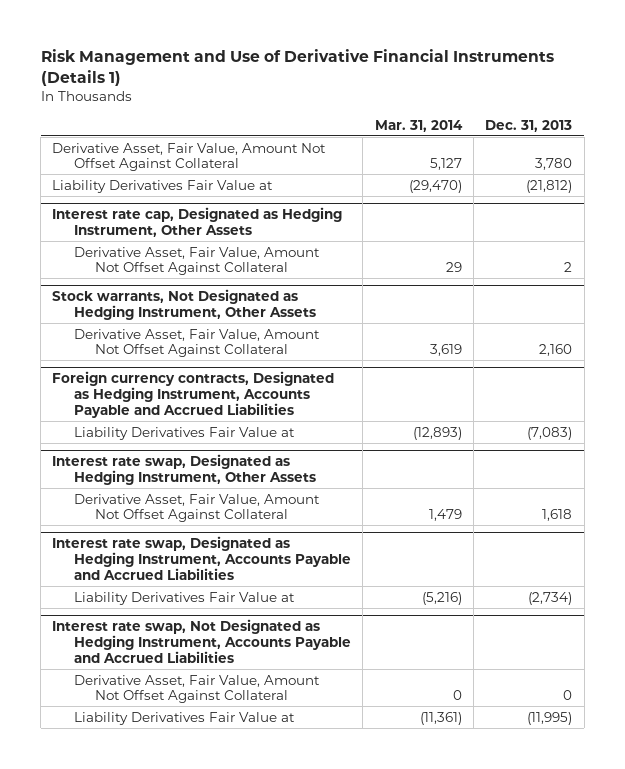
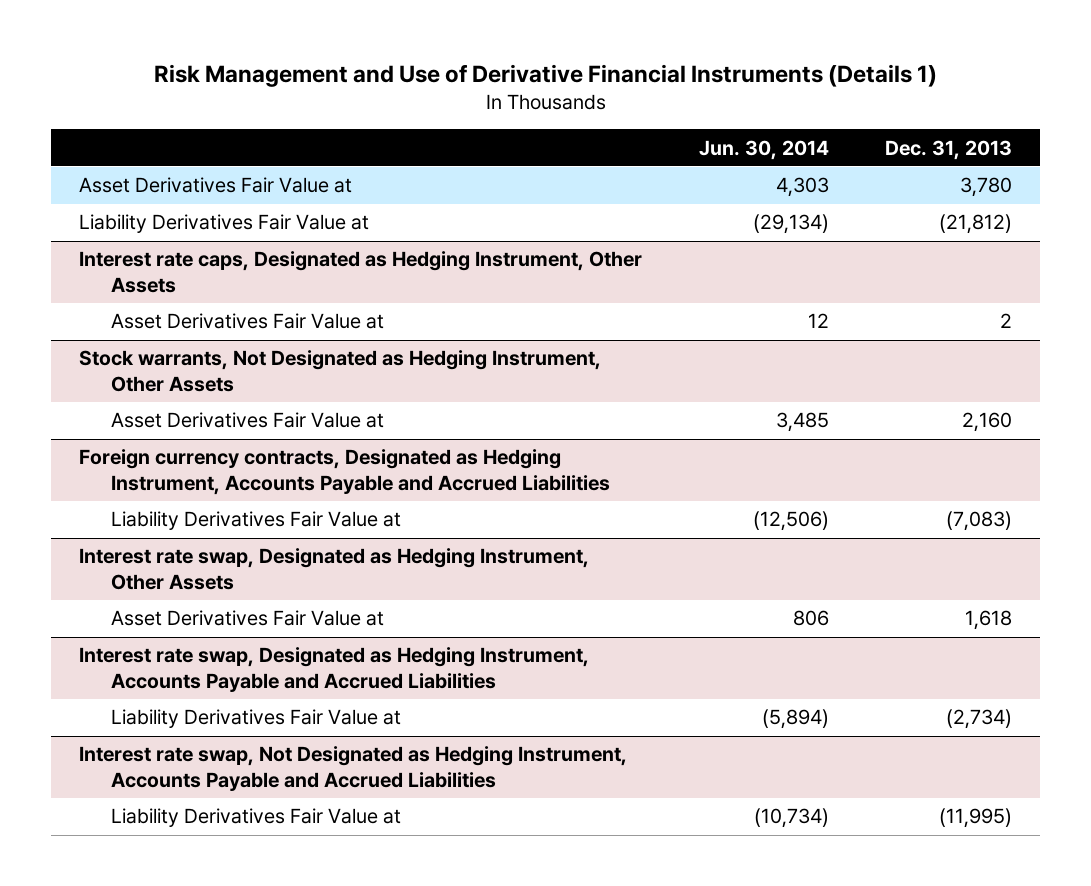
- | Mar. 31, 2014 | Dec. 31, 2013
+ | Jun. 30, 2014 | Dec. 31, 2013
- Derivative Asset, Fair Value, Amount Not Offset Against Collateral | 5,127 | 3,780
+ Asset Derivatives Fair Value at | 4,303 | 3,780
- Interest rate cap, Designated as Hedging Instrument, Other Assets
- Derivative Asset, Fair Value, Amount Not Offset Against Collateral | 29 | 2
+ Interest rate caps, Designated as Hedging Instrument, Other Assets
+ Asset Derivatives Fair Value at | 12 | 2
@ Stock warrants, Not Designated as Hedging Instrument, Other Assets
- Derivative Asset, Fair Value, Amount Not Offset Against Collateral | 3,619 | 2,160
+ Asset Derivatives Fair Value at | 3,485 | 2,160
@ Interest rate swap, Designated as Hedging Instrument, Other Assets
- Derivative Asset, Fair Value, Amount Not Offset Against Collateral | 1,479 | 1,618
+ Asset Derivatives Fair Value at | 806 | 1,618
@ Interest rate swap, Not Designated as Hedging Instrument, Accounts Payable and Accrued Liabilities
- Derivative Asset, Fair Value, Amount Not Offset Against Collateral | 0 | 0

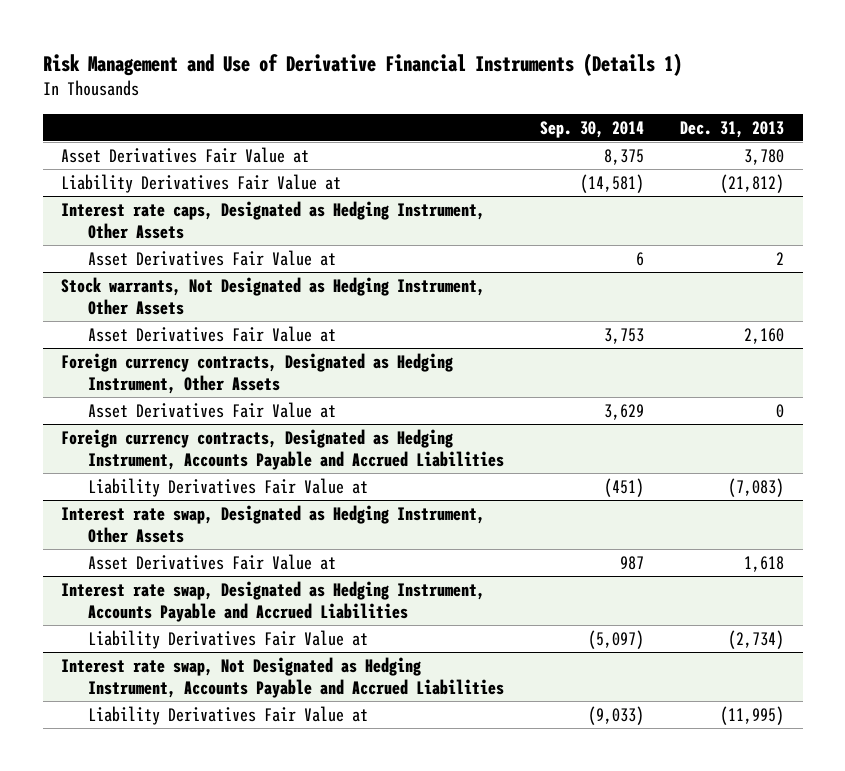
- | Jun. 30, 2014 | Dec. 31, 2013
+ | Sep. 30, 2014 | Dec. 31, 2013
+ Foreign currency contracts, Designated as Hedging Instrument, Other Assets
+ Asset Derivatives Fair Value at | 3,629 | 0

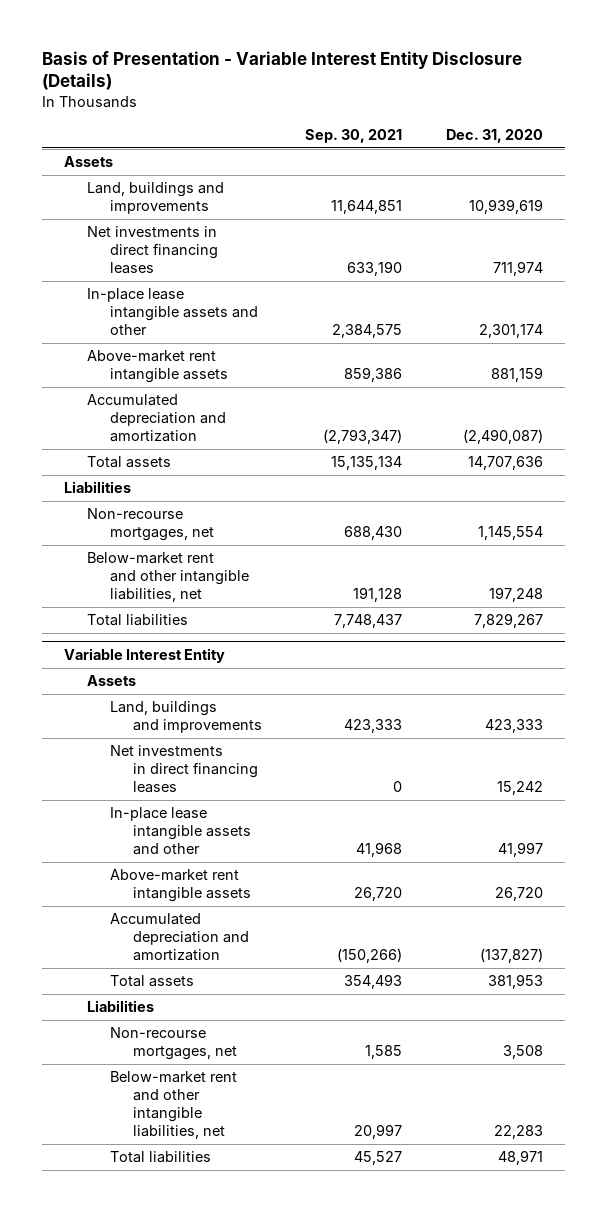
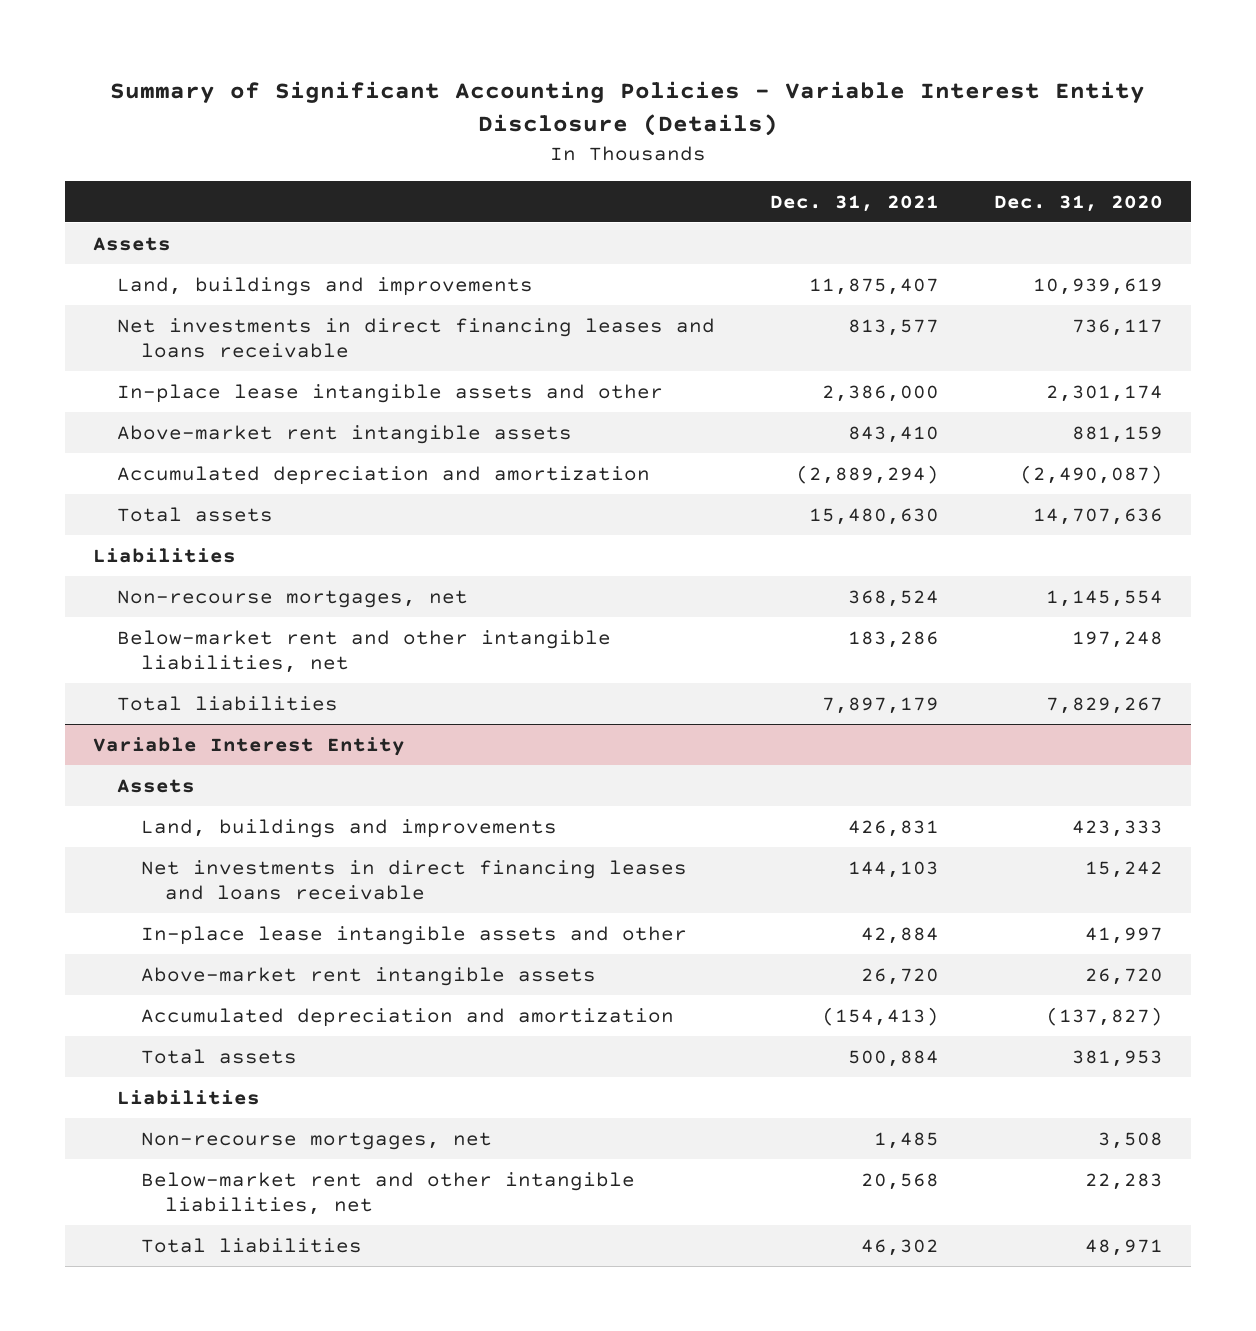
- Basis of Presentation - Variable Interest Entity Disclosure (Details)
+ Summary of Significant Accounting Policies - Variable Interest Entity Disclosure (Details)
- | Sep. 30, 2021 | Dec. 31, 2020
+ | Dec. 31, 2021 | Dec. 31, 2020
- Net investments in direct financing leases | 633,190 | 711,974
+ Net investments in direct financing leases and loans receivable | 813,577 | 736,117
@ Variable Interest Entity
- Net investments in direct financing leases | 0 | 15,242
+ Net investments in direct financing leases and loans receivable | 144,103 | 15,242

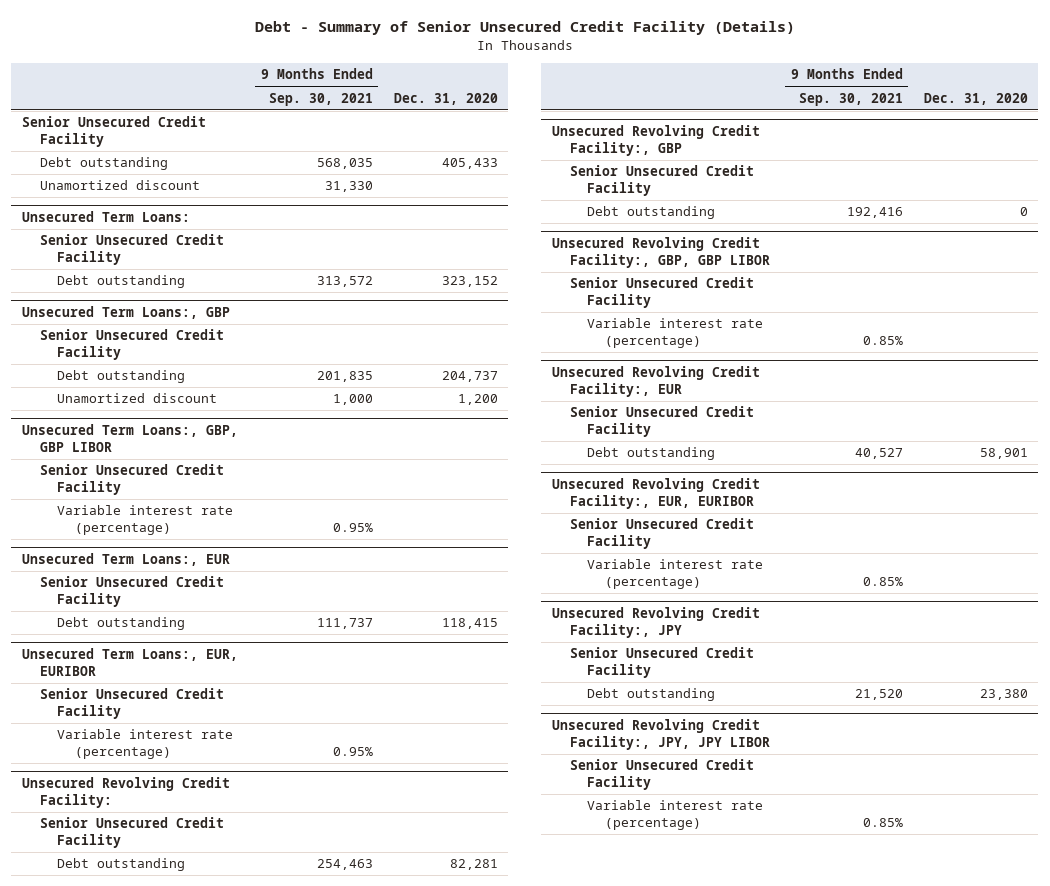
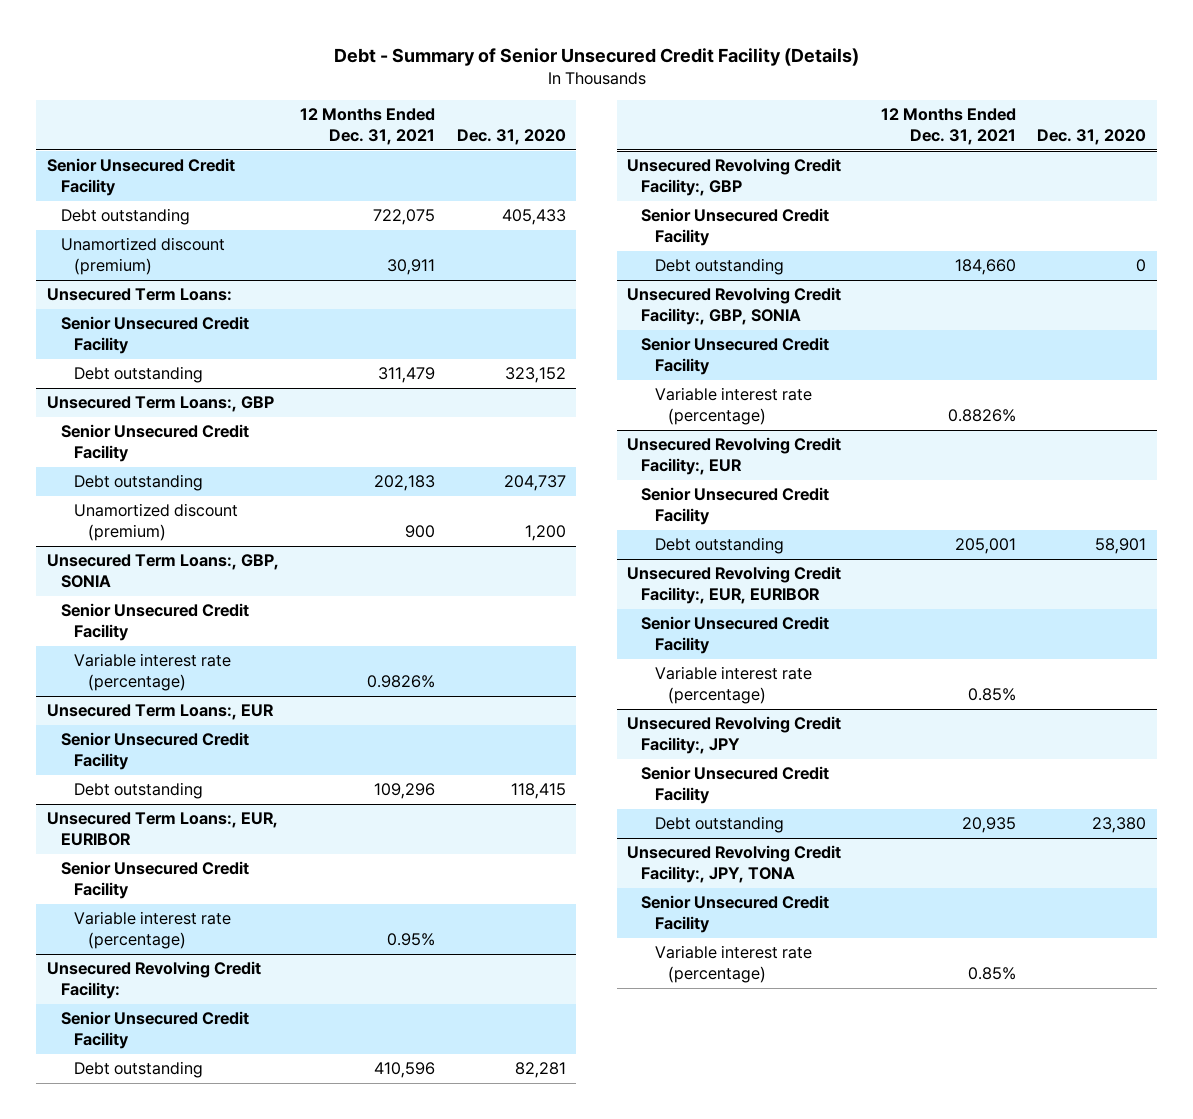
- | 9 Months Ended Sep. 30, 2021 | Dec. 31, 2020
+ | 12 Months Ended Dec. 31, 2021 | Dec. 31, 2020
- Unamortized discount | 31,330 |
+ Unamortized discount (premium) | 30,911 |
@ Unsecured Term Loans:, GBP
- Unamortized discount | 1,000 | 1,200
- Unsecured Term Loans:, GBP, GBP LIBOR
@ Unsecured Term Loans:, GBP
+ Unamortized discount (premium) | 900 | 1,200
+ Unsecured Term Loans:, GBP, SONIA
- Unsecured Revolving Credit Facility:, GBP, GBP LIBOR
+ Unsecured Revolving Credit Facility:, GBP, SONIA
- Unsecured Revolving Credit Facility:, JPY, JPY LIBOR
+ Unsecured Revolving Credit Facility:, JPY, TONA

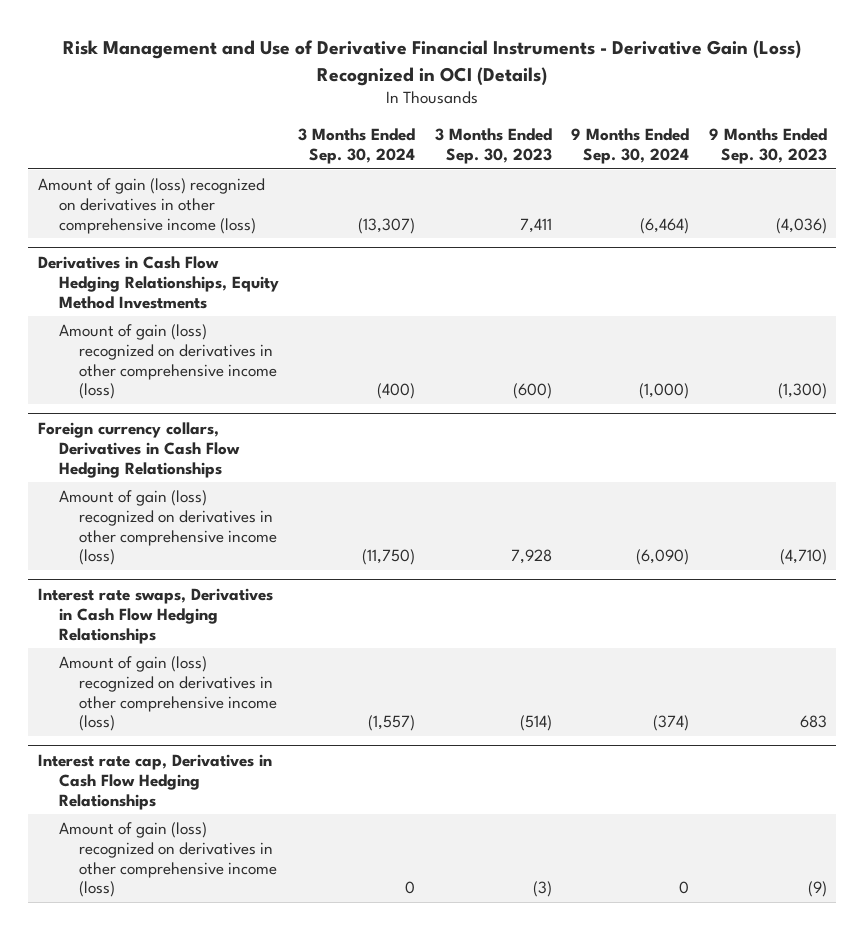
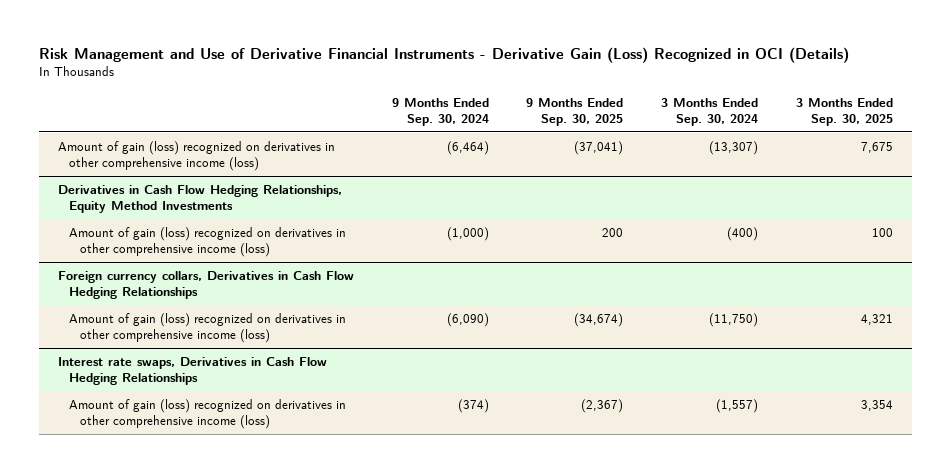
- | 3 Months Ended Sep. 30, 2024 | 3 Months Ended Sep. 30, 2023 | 9 Months Ended Sep. 30, 2024 | 9 Months Ended Sep. 30, 2023
+ | 9 Months Ended Sep. 30, 2024 | 9 Months Ended Sep. 30, 2025 | 3 Months Ended Sep. 30, 2024 | 3 Months Ended Sep. 30, 2025
- Interest rate cap, Derivatives in Cash Flow Hedging Relationships
- Amount of gain (loss) recognized on derivatives in other comprehensive income (loss) | 0 | (3) | 0 | (9)

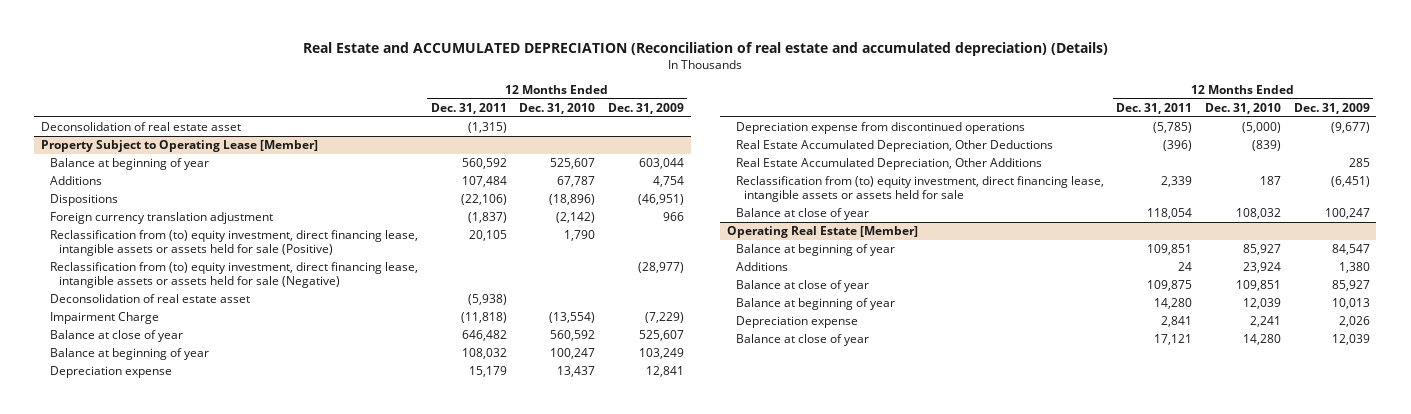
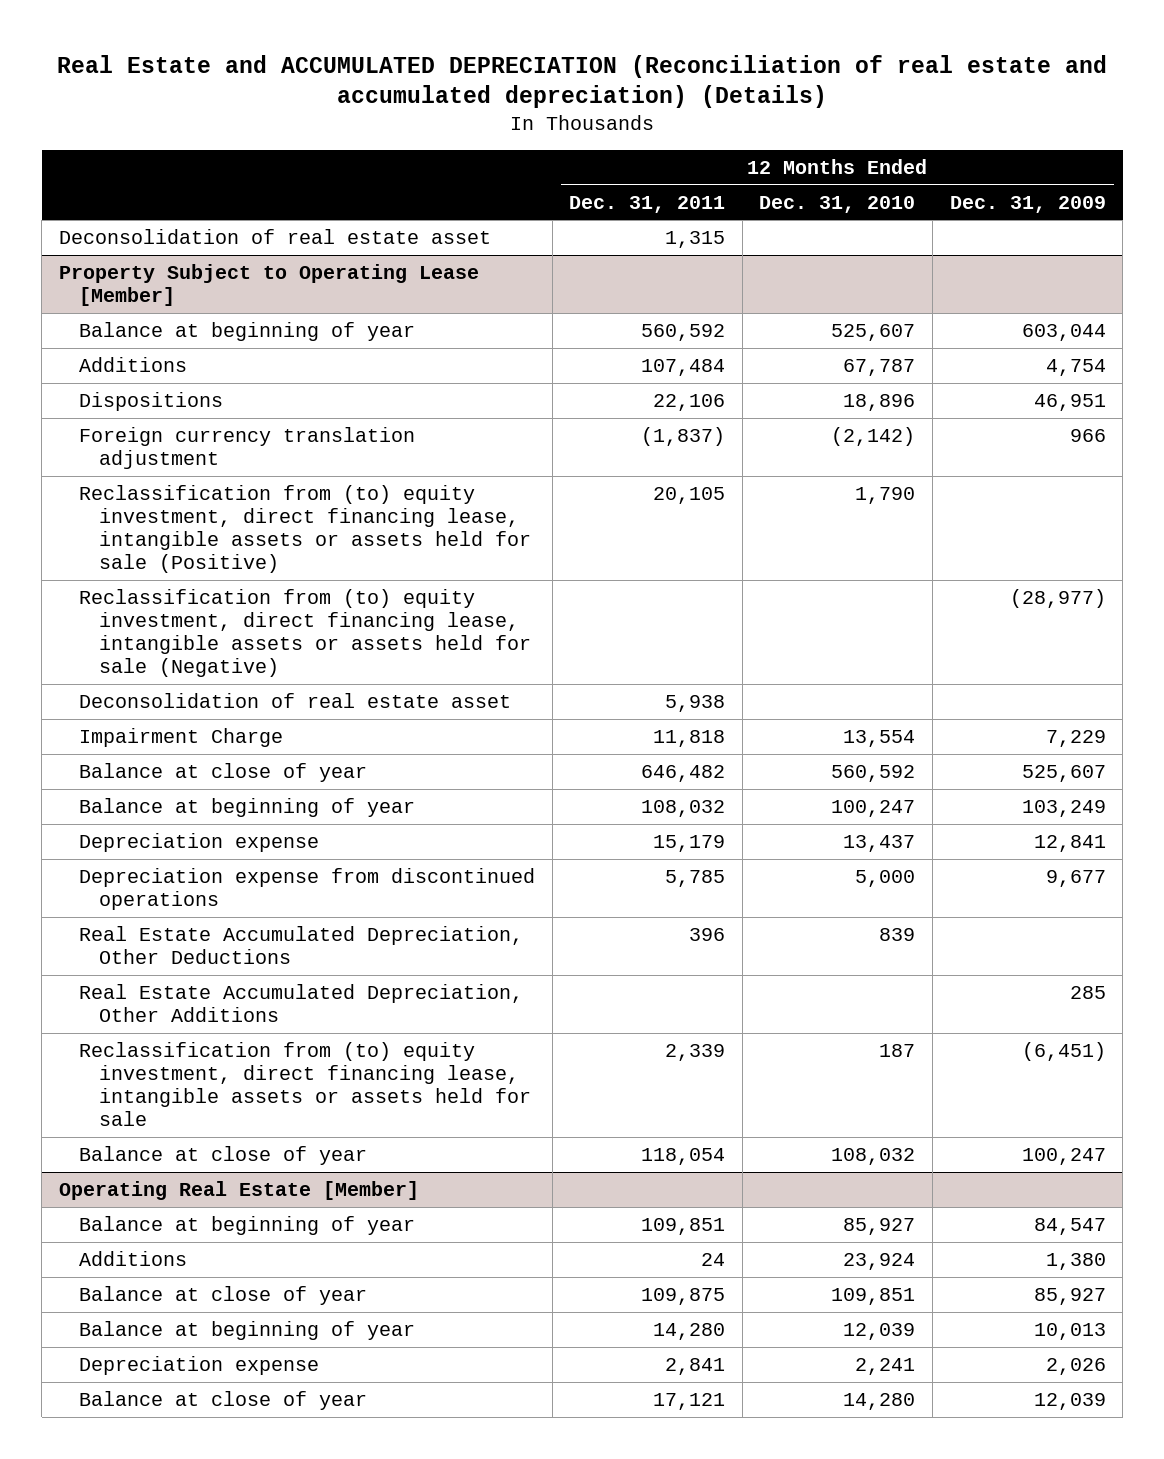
- Deconsolidation of real estate asset | (1,315) | |
+ Deconsolidation of real estate asset | 1,315 | |
@ Property Subject to Operating Lease [Member]
- Dispositions | (22,106) | (18,896) | (46,951)
+ Dispositions | 22,106 | 18,896 | 46,951
- Deconsolidation of real estate asset | (5,938) | |
- Impairment Charge | (11,818) | (13,554) | (7,229)
+ Deconsolidation of real estate asset | 5,938 | |
+ Impairment Charge | 11,818 | 13,554 | 7,229
- Depreciation expense from discontinued operations | (5,785) | (5,000) | (9,677)
- Real Estate Accumulated Depreciation, Other Deductions | (396) | (839) |
+ Depreciation expense from discontinued operations | 5,785 | 5,000 | 9,677
+ Real Estate Accumulated Depreciation, Other Deductions | 396 | 839 |

